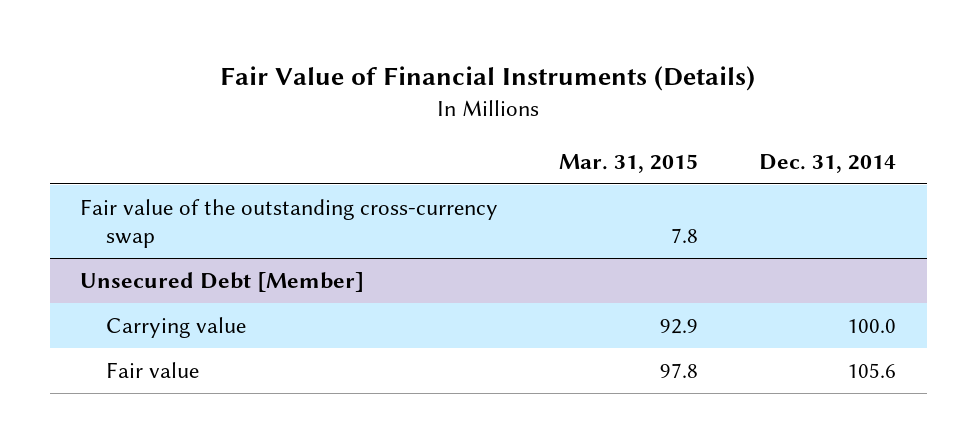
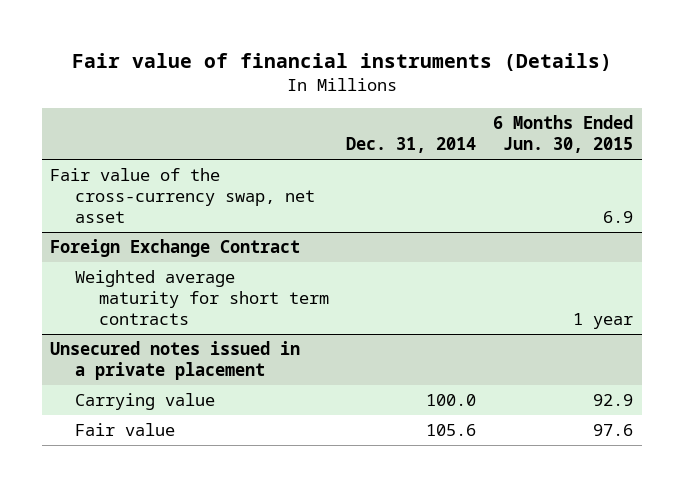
- Fair Value of Financial Instruments (Details)
+ Fair value of financial instruments (Details)
- | Mar. 31, 2015 | Dec. 31, 2014
+ | Dec. 31, 2014 | 6 Months Ended Jun. 30, 2015
- Fair value of the outstanding cross-currency swap | 7.8 |
- Unsecured Debt [Member]
+ Fair value of the cross-currency swap, net asset | | 6.9
+ Foreign Exchange Contract
+ Weighted average maturity for short term contracts | | 1 year
+ Unsecured notes issued in a private placement

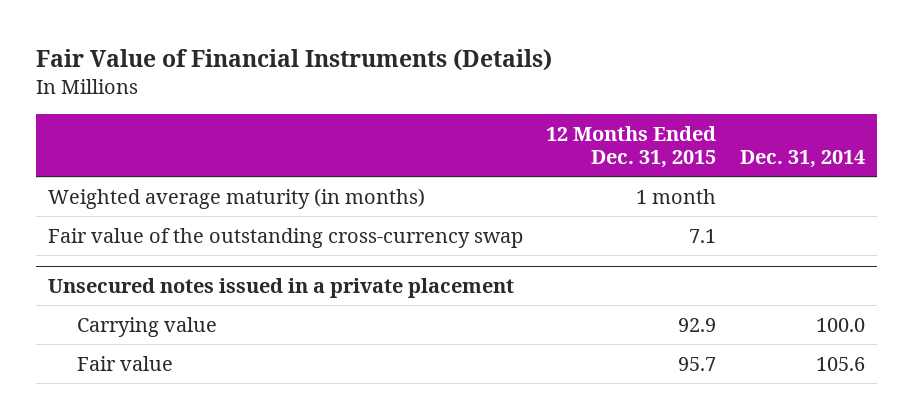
- Fair value of financial instruments (Details)
+ Fair Value of Financial Instruments (Details)
- | Dec. 31, 2014 | 6 Months Ended Jun. 30, 2015
+ | 12 Months Ended Dec. 31, 2015 | Dec. 31, 2014
- Fair value of the cross-currency swap, net asset | | 6.9
- Foreign Exchange Contract
- Weighted average maturity for short term contracts | | 1 year
+ Weighted average maturity (in months) | 1 month |
+ Fair value of the outstanding cross-currency swap | 7.1 |

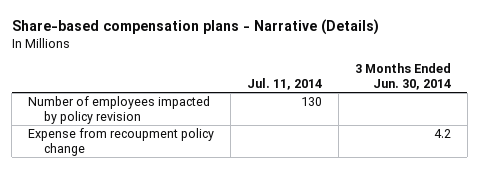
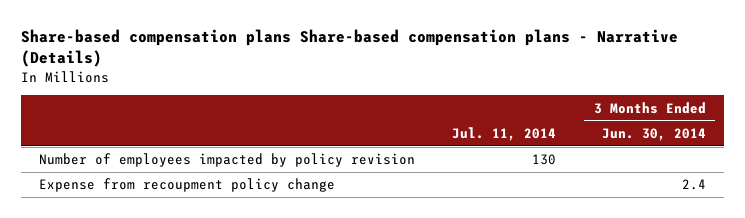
- Share-based compensation plans - Narrative (Details)
+ Share-based compensation plans Share-based compensation plans - Narrative (Details)
- Expense from recoupment policy change | | 4.2
+ Expense from recoupment policy change | | 2.4

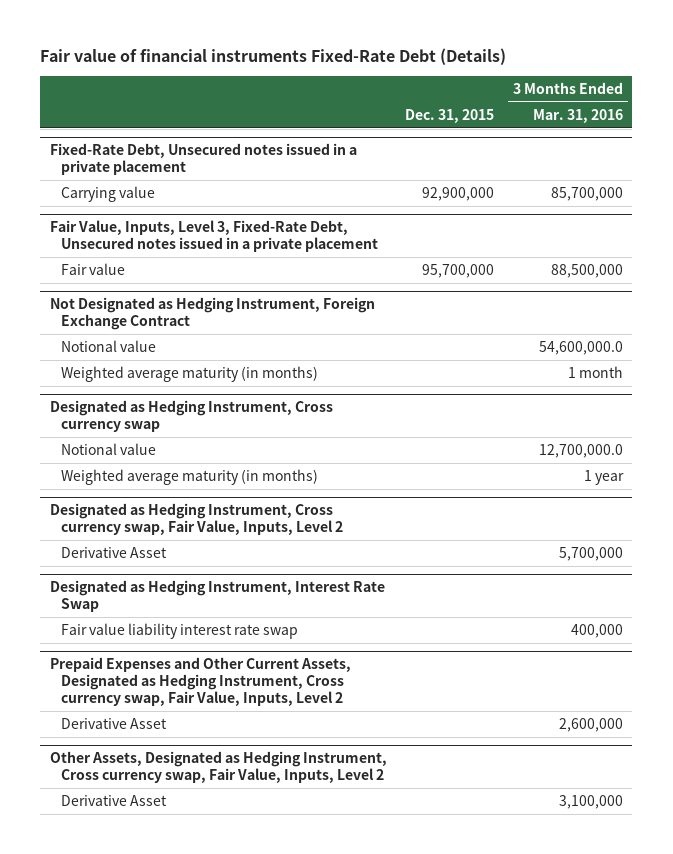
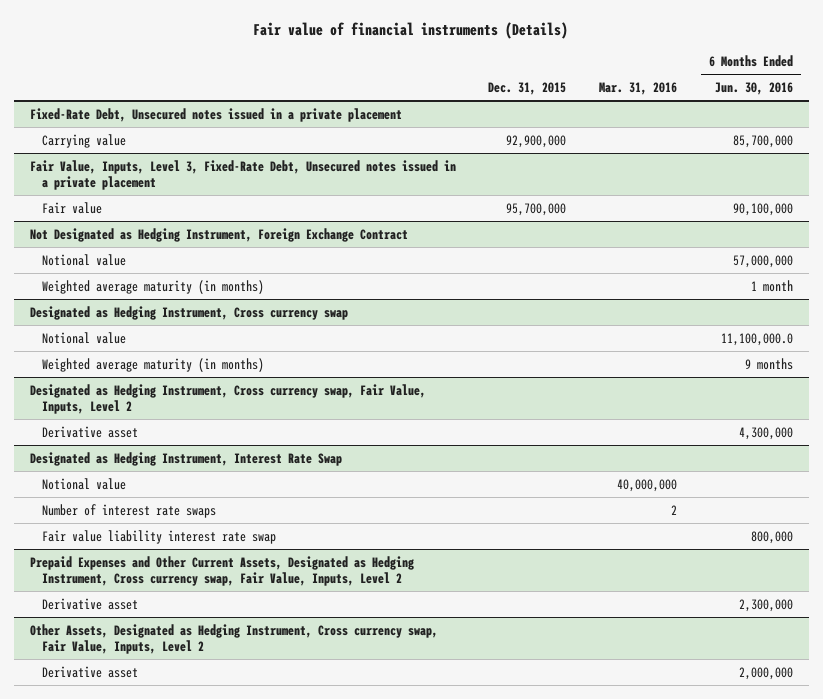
- Fair value of financial instruments Fixed-Rate Debt (Details)
+ Fair value of financial instruments (Details)
- | Dec. 31, 2015 | 3 Months Ended Mar. 31, 2016
+ | Dec. 31, 2015 | Mar. 31, 2016 | 6 Months Ended Jun. 30, 2016
@ Designated as Hedging Instrument, Cross currency swap, Fair Value, Inputs, Level 2
- Derivative Asset | | 5,700,000
+ Derivative asset | | | 4,300,000
@ Designated as Hedging Instrument, Interest Rate Swap
+ Notional value | | 40,000,000 |
+ Number of interest rate swaps | | 2 |
@ Prepaid Expenses and Other Current Assets, Designated as Hedging Instrument, Cross currency swap, Fair Value, Inputs, Level 2
- Derivative Asset | | 2,600,000
+ Derivative asset | | | 2,300,000
@ Other Assets, Designated as Hedging Instrument, Cross currency swap, Fair Value, Inputs, Level 2
- Derivative Asset | | 3,100,000
+ Derivative asset | | | 2,000,000

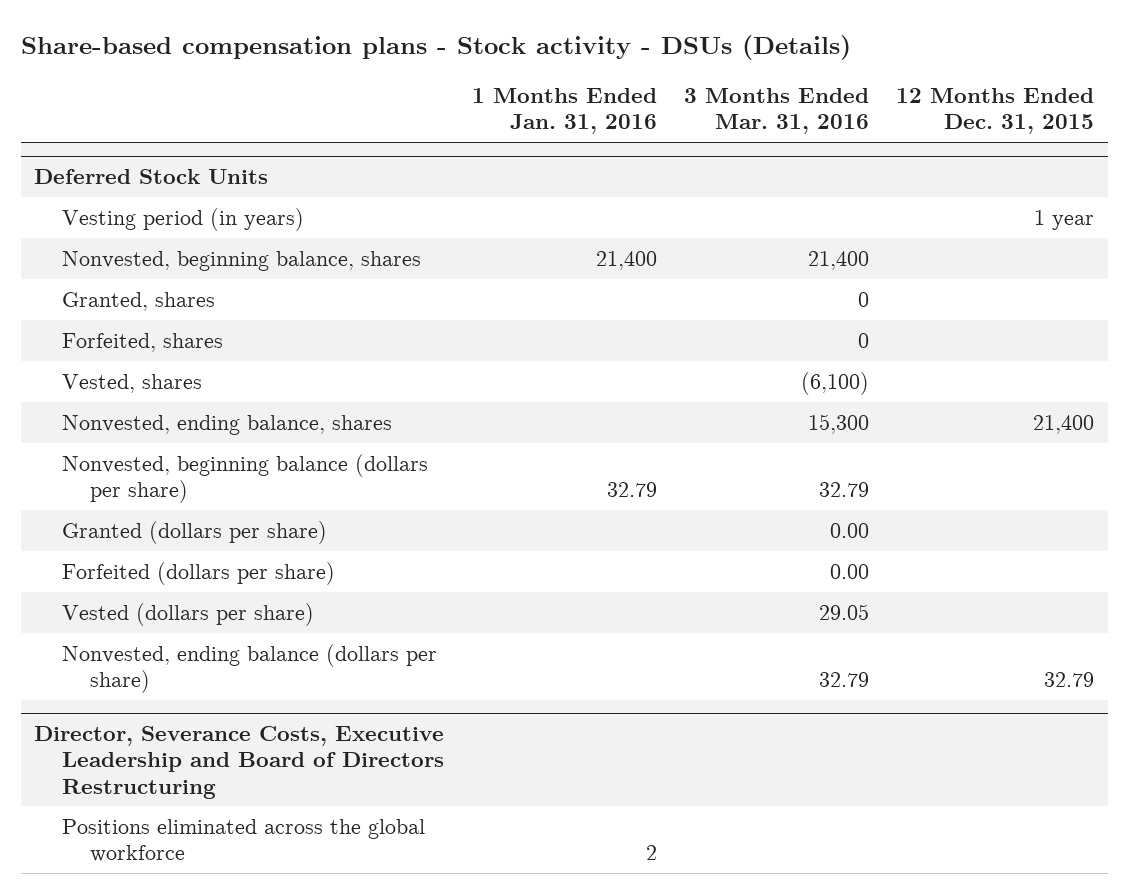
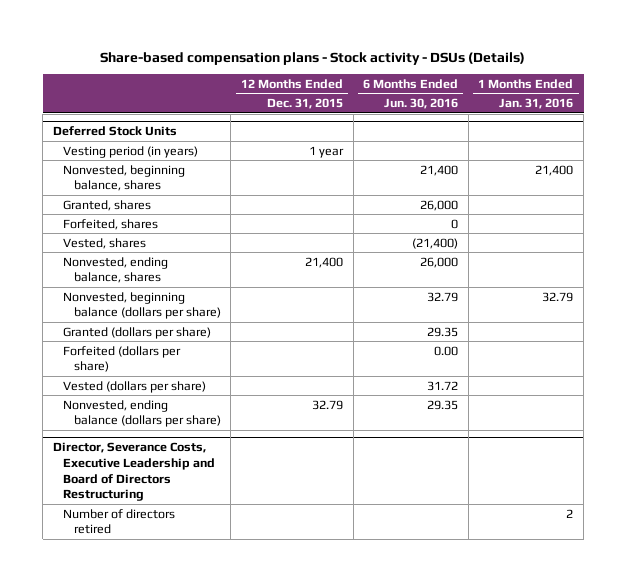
- | 1 Months Ended Jan. 31, 2016 | 3 Months Ended Mar. 31, 2016 | 12 Months Ended Dec. 31, 2015
+ | 12 Months Ended Dec. 31, 2015 | 6 Months Ended Jun. 30, 2016 | 1 Months Ended Jan. 31, 2016
@ Director, Severance Costs, Executive Leadership and Board of Directors Restructuring
- Positions eliminated across the global workforce | 2 | |
+ Number of directors retired | | | 2

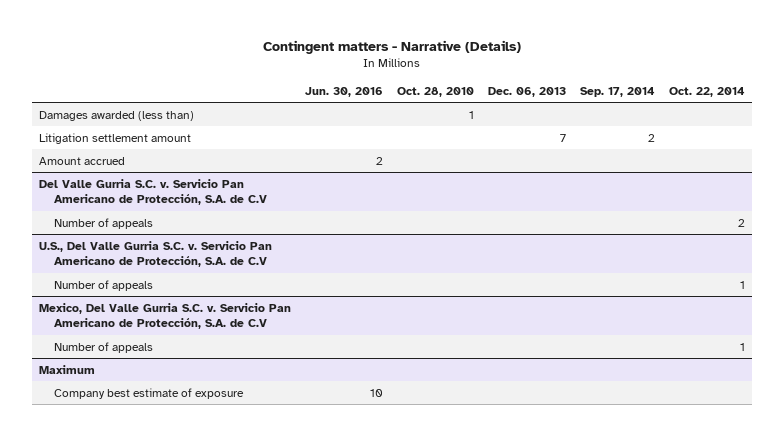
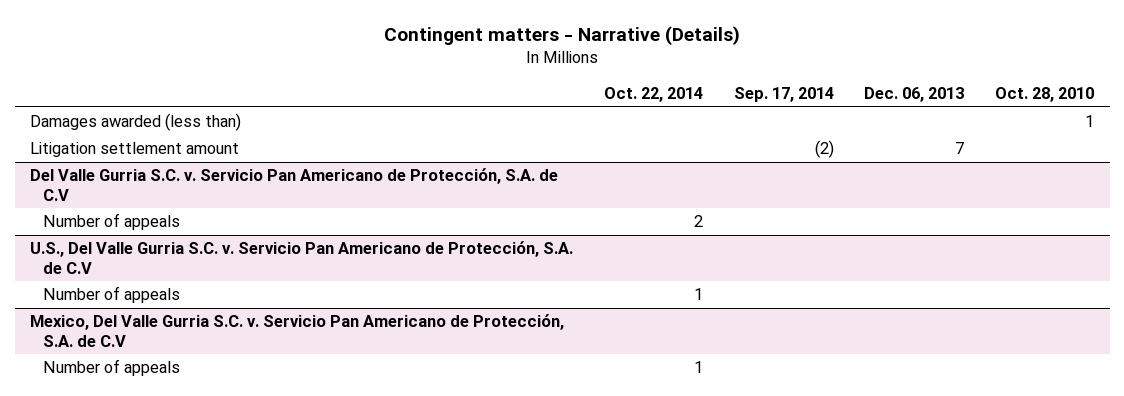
- | Jun. 30, 2016 | Oct. 28, 2010 | Dec. 06, 2013 | Sep. 17, 2014 | Oct. 22, 2014
+ | Oct. 22, 2014 | Sep. 17, 2014 | Dec. 06, 2013 | Oct. 28, 2010
- Litigation settlement amount | | | 7 | 2 |
- Amount accrued | 2 | | | |
+ Litigation settlement amount | | (2) | 7 |
- Maximum
- Company best estimate of exposure | 10 | | | |

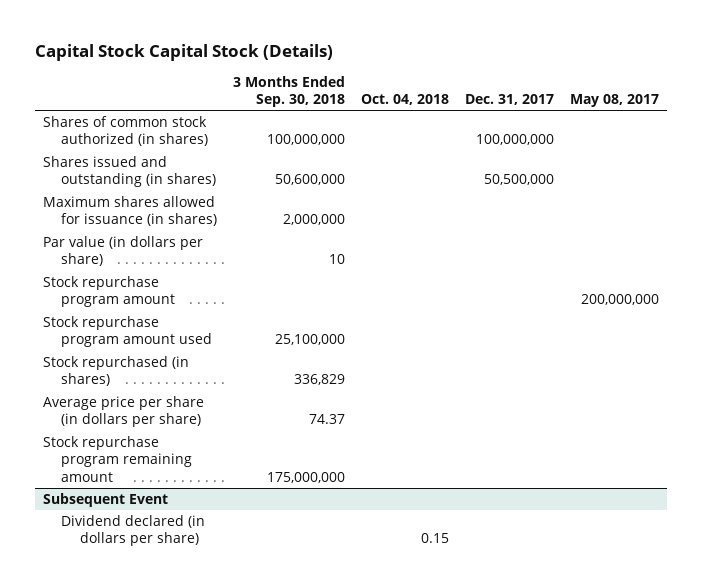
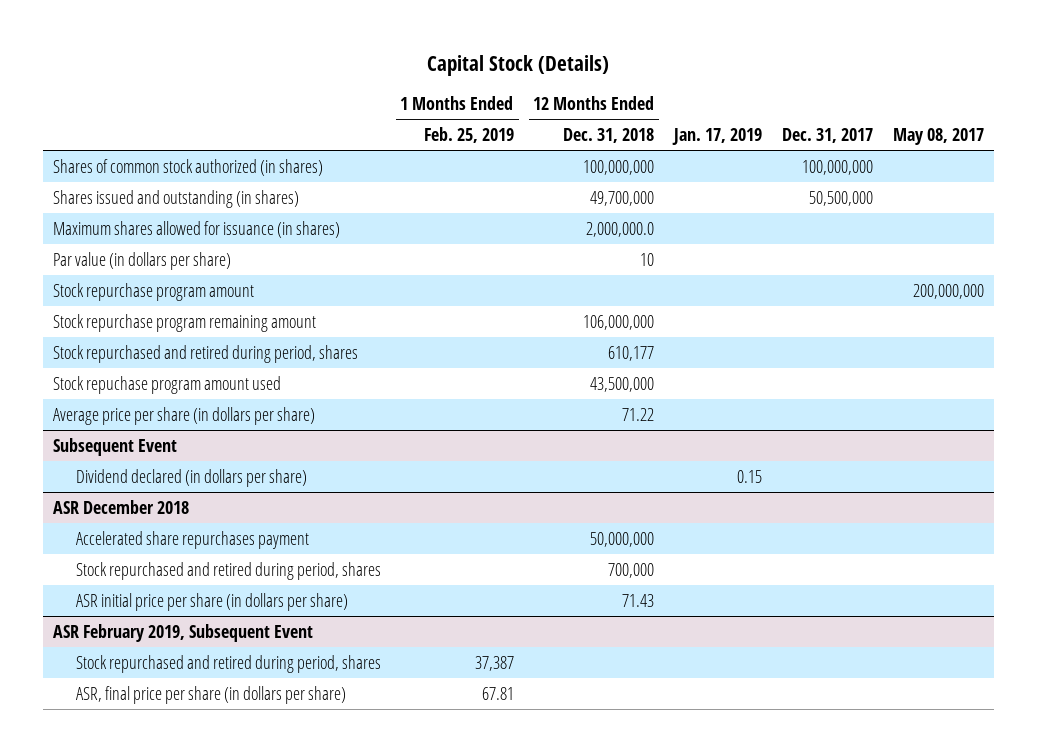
- Capital Stock Capital Stock (Details)
+ Capital Stock (Details)
- | 3 Months Ended Sep. 30, 2018 | Oct. 04, 2018 | Dec. 31, 2017 | May 08, 2017
+ | 1 Months Ended Feb. 25, 2019 | 12 Months Ended Dec. 31, 2018 | Jan. 17, 2019 | Dec. 31, 2017 | May 08, 2017
- Stock repurchase program amount used | 25,100,000 | | |
- Stock repurchased (in shares) | 336,829 | | |
+ Stock repurchased and retired during period, shares | | 610,177 | | |
+ Stock repuchase program amount used | | 43,500,000 | | |
moved down: Average price per share (in dollars per share) | | 71.22 | | |
+ ASR December 2018
+ Accelerated share repurchases payment | | 50,000,000 | | |
+ Stock repurchased and retired during period, shares | | 700,000 | | |
+ ASR initial price per share (in dollars per share) | | 71.43 | | |
+ ASR February 2019, Subsequent Event
+ Stock repurchased and retired during period, shares | 37,387 | | | |
+ ASR, final price per share (in dollars per share) | 67.81 | | | |

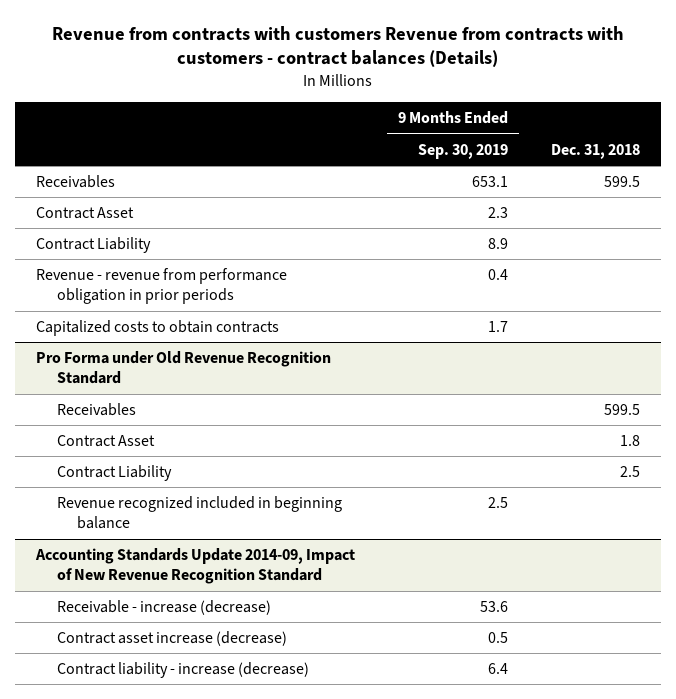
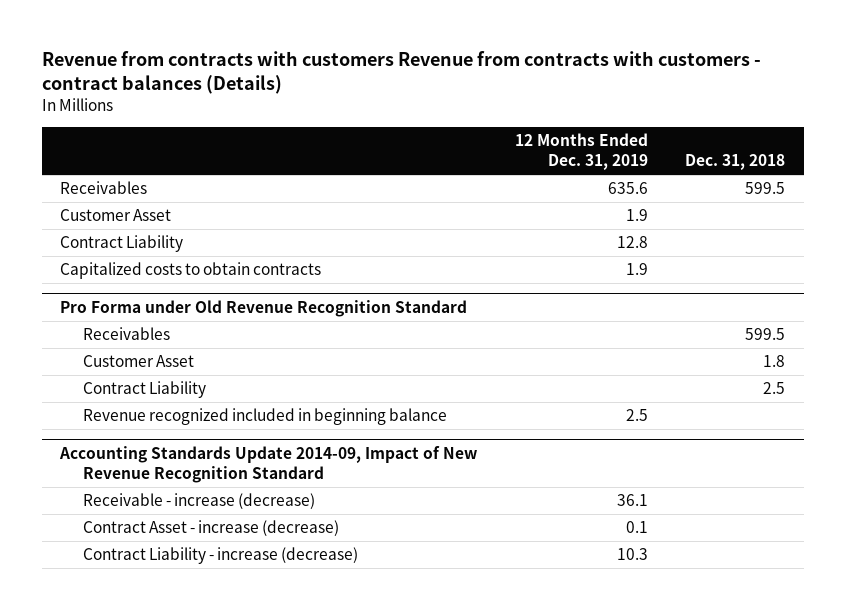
- | 9 Months Ended Sep. 30, 2019 | Dec. 31, 2018
+ | 12 Months Ended Dec. 31, 2019 | Dec. 31, 2018
- Contract Asset | 2.3 |
+ Customer Asset | 1.9 |
- Revenue - revenue from performance obligation in prior periods | 0.4 |
@ Pro Forma under Old Revenue Recognition Standard
- Contract Asset | | 1.8
+ Customer Asset | | 1.8
@ Accounting Standards Update 2014-09, Impact of New Revenue Recognition Standard
- Contract asset increase (decrease) | 0.5 |
- Contract liability - increase (decrease) | 6.4 |
+ Contract Asset - increase (decrease) | 0.1 |
+ Contract Liability - increase (decrease) | 10.3 |

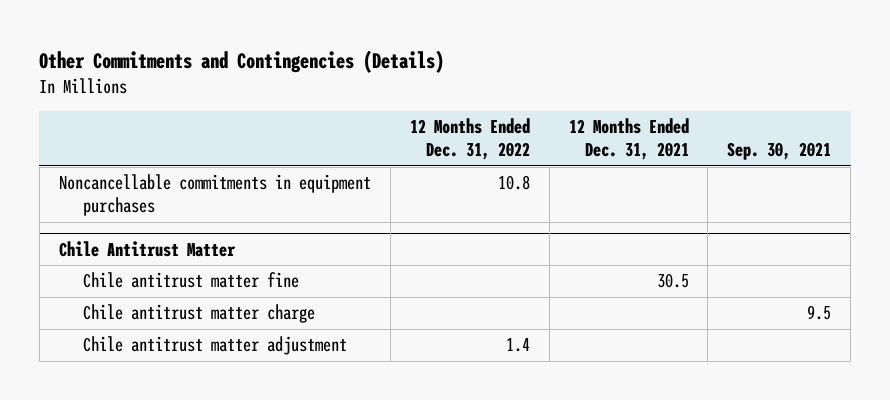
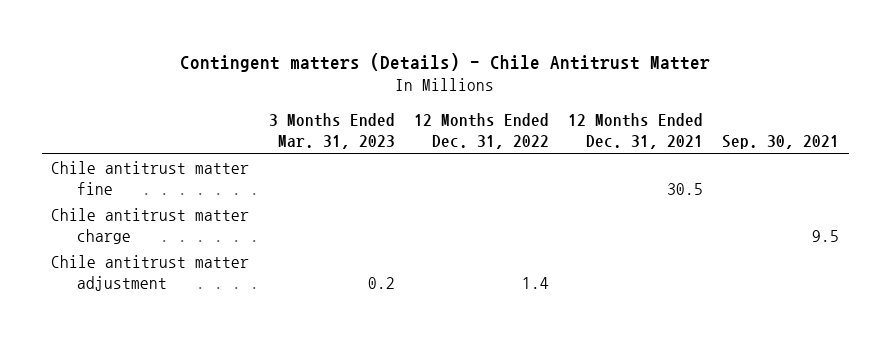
- Other Commitments and Contingencies (Details)
+ Contingent matters (Details) - Chile Antitrust Matter
- | 12 Months Ended Dec. 31, 2022 | 12 Months Ended Dec. 31, 2021 | Sep. 30, 2021
+ | 3 Months Ended Mar. 31, 2023 | 12 Months Ended Dec. 31, 2022 | 12 Months Ended Dec. 31, 2021 | Sep. 30, 2021
- Noncancellable commitments in equipment purchases | 10.8 | |
- Chile Antitrust Matter
- Chile antitrust matter fine | | 30.5 |
- Chile antitrust matter charge | | | 9.5
- Chile antitrust matter adjustment | 1.4 | |
+ Chile antitrust matter fine | | | 30.5 |
+ Chile antitrust matter charge | | | | 9.5
+ Chile antitrust matter adjustment | 0.2 | 1.4 | |

